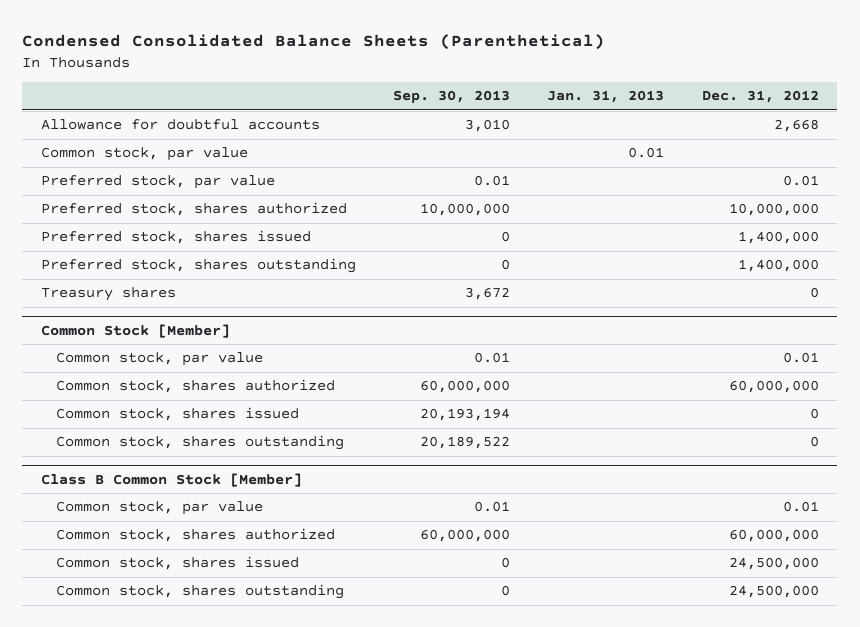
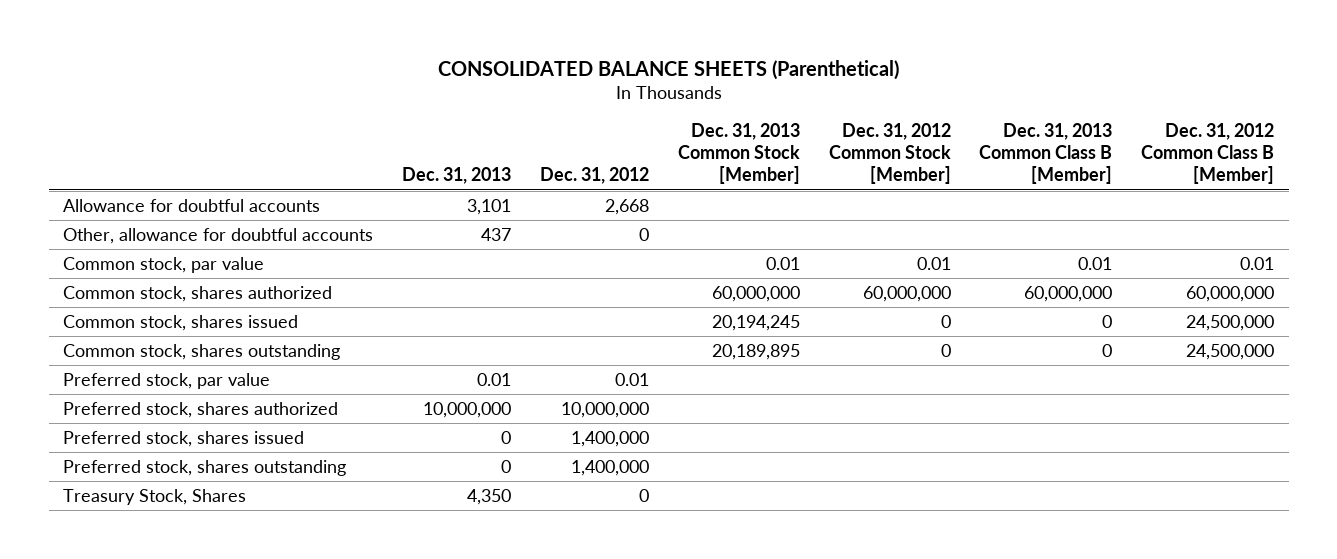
- Condensed Consolidated Balance Sheets (Parenthetical)
+ CONSOLIDATED BALANCE SHEETS (Parenthetical)
- | Sep. 30, 2013 | Jan. 31, 2013 | Dec. 31, 2012
+ | Dec. 31, 2013 | Dec. 31, 2012 | Dec. 31, 2013 Common Stock [Member] | Dec. 31, 2012 Common Stock [Member] | Dec. 31, 2013 Common Class B [Member] | Dec. 31, 2012 Common Class B [Member]
+ Other, allowance for doubtful accounts | 437 | 0 | | | |
+ Common stock, shares authorized | | | 60,000,000 | 60,000,000 | 60,000,000 | 60,000,000
+ Common stock, shares issued | | | 20,194,245 | 0 | 0 | 24,500,000
+ Common stock, shares outstanding | | | 20,189,895 | 0 | 0 | 24,500,000
- Treasury shares | 3,672 | | 0
- Common Stock [Member]
- Common stock, par value | 0.01 | | 0.01
- Common stock, shares authorized | 60,000,000 | | 60,000,000
- Common stock, shares issued | 20,193,194 | | 0
- Common stock, shares outstanding | 20,189,522 | | 0
- Class B Common Stock [Member]
- Common stock, par value | 0.01 | | 0.01
- Common stock, shares authorized | 60,000,000 | | 60,000,000
- Common stock, shares issued | 0 | | 24,500,000
- Common stock, shares outstanding | 0 | | 24,500,000
+ Treasury Stock, Shares | 4,350 | 0 | | | |

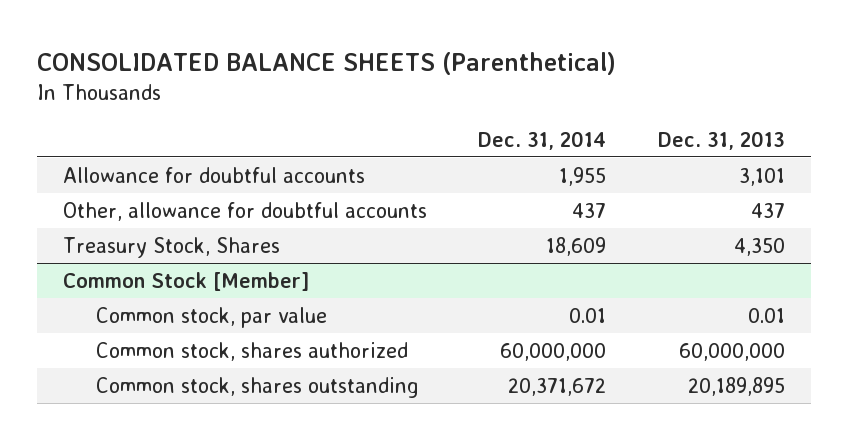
- | Dec. 31, 2013 | Dec. 31, 2012 | Dec. 31, 2013 Common Stock [Member] | Dec. 31, 2012 Common Stock [Member] | Dec. 31, 2013 Common Class B [Member] | Dec. 31, 2012 Common Class B [Member]
+ | Dec. 31, 2014 | Dec. 31, 2013
- Common stock, par value | | | 0.01 | 0.01 | 0.01 | 0.01
- Common stock, shares authorized | | | 60,000,000 | 60,000,000 | 60,000,000 | 60,000,000
- Common stock, shares issued | | | 20,194,245 | 0 | 0 | 24,500,000
- Common stock, shares outstanding | | | 20,189,895 | 0 | 0 | 24,500,000
- Preferred stock, par value | 0.01 | 0.01 | | | |
- Preferred stock, shares authorized | 10,000,000 | 10,000,000 | | | |
- Preferred stock, shares issued | 0 | 1,400,000 | | | |
- Preferred stock, shares outstanding | 0 | 1,400,000 | | | |
+ Common Stock [Member]
+ Common stock, par value | 0.01 | 0.01
+ Common stock, shares authorized | 60,000,000 | 60,000,000
+ Common stock, shares outstanding | 20,371,672 | 20,189,895

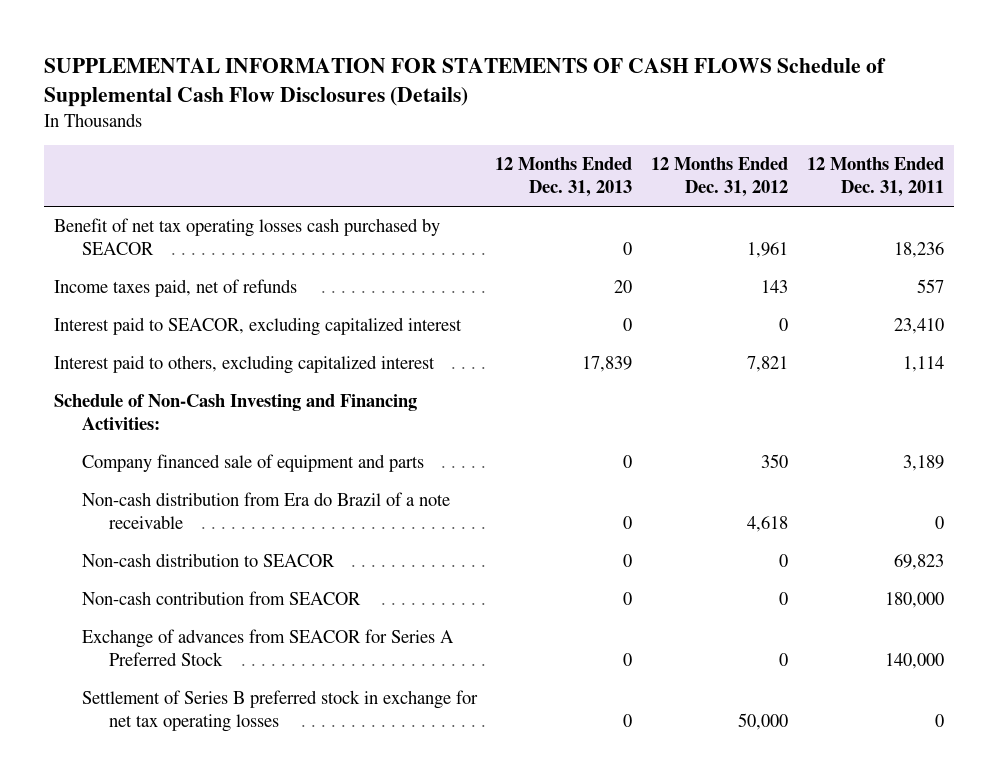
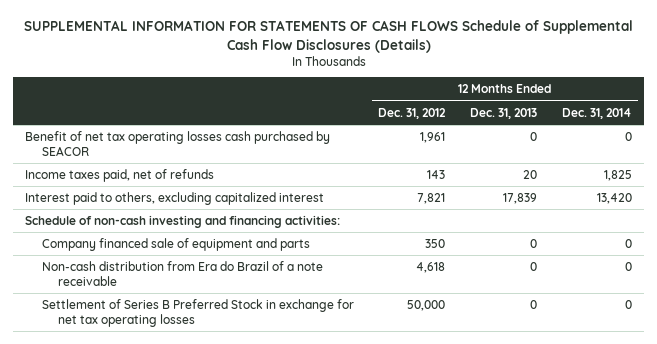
- | 12 Months Ended Dec. 31, 2013 | 12 Months Ended Dec. 31, 2012 | 12 Months Ended Dec. 31, 2011
+ | 12 Months Ended Dec. 31, 2012 | 12 Months Ended Dec. 31, 2013 | 12 Months Ended Dec. 31, 2014
- Interest paid to SEACOR, excluding capitalized interest | 0 | 0 | 23,410
- Schedule of Non-Cash Investing and Financing Activities:
+ Schedule of non-cash investing and financing activities:
- Non-cash distribution to SEACOR | 0 | 0 | 69,823
- Non-cash contribution from SEACOR | 0 | 0 | 180,000
- Exchange of advances from SEACOR for Series A Preferred Stock | 0 | 0 | 140,000
- Settlement of Series B preferred stock in exchange for net tax operating losses | 0 | 50,000 | 0
+ Settlement of Series B Preferred Stock in exchange for net tax operating losses | 50,000 | 0 | 0

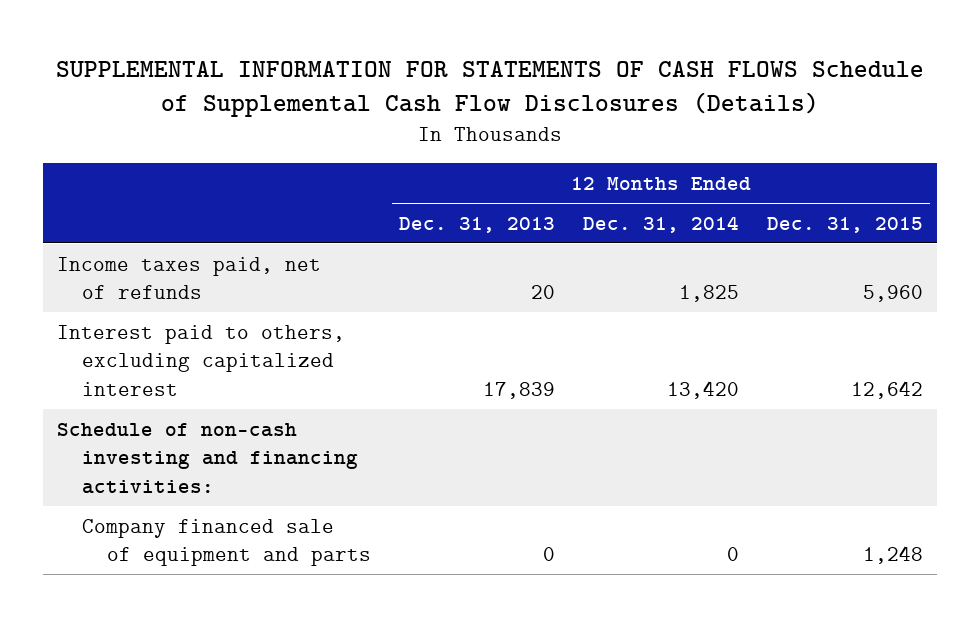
- | 12 Months Ended Dec. 31, 2012 | 12 Months Ended Dec. 31, 2013 | 12 Months Ended Dec. 31, 2014
+ | 12 Months Ended Dec. 31, 2013 | 12 Months Ended Dec. 31, 2014 | 12 Months Ended Dec. 31, 2015
- Benefit of net tax operating losses cash purchased by SEACOR | 1,961 | 0 | 0
- Non-cash distribution from Era do Brazil of a note receivable | 4,618 | 0 | 0
- Settlement of Series B Preferred Stock in exchange for net tax operating losses | 50,000 | 0 | 0

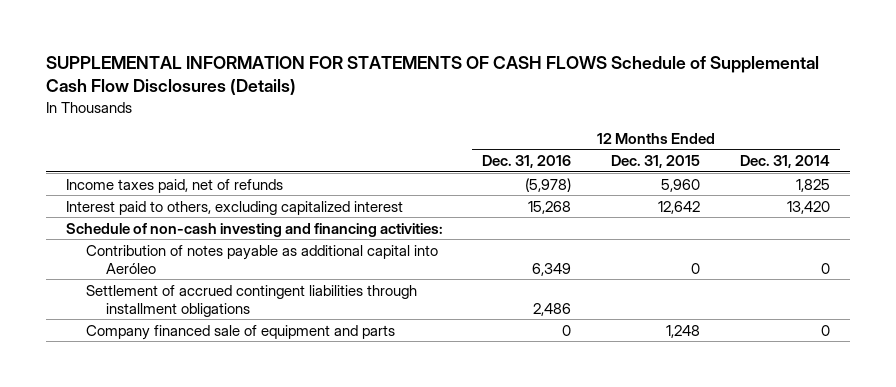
- | 12 Months Ended Dec. 31, 2013 | 12 Months Ended Dec. 31, 2014 | 12 Months Ended Dec. 31, 2015
+ | 12 Months Ended Dec. 31, 2016 | 12 Months Ended Dec. 31, 2015 | 12 Months Ended Dec. 31, 2014
+ Contribution of notes payable as additional capital into Aeróleo | 6,349 | 0 | 0
+ Settlement of accrued contingent liabilities through installment obligations | 2,486 | |

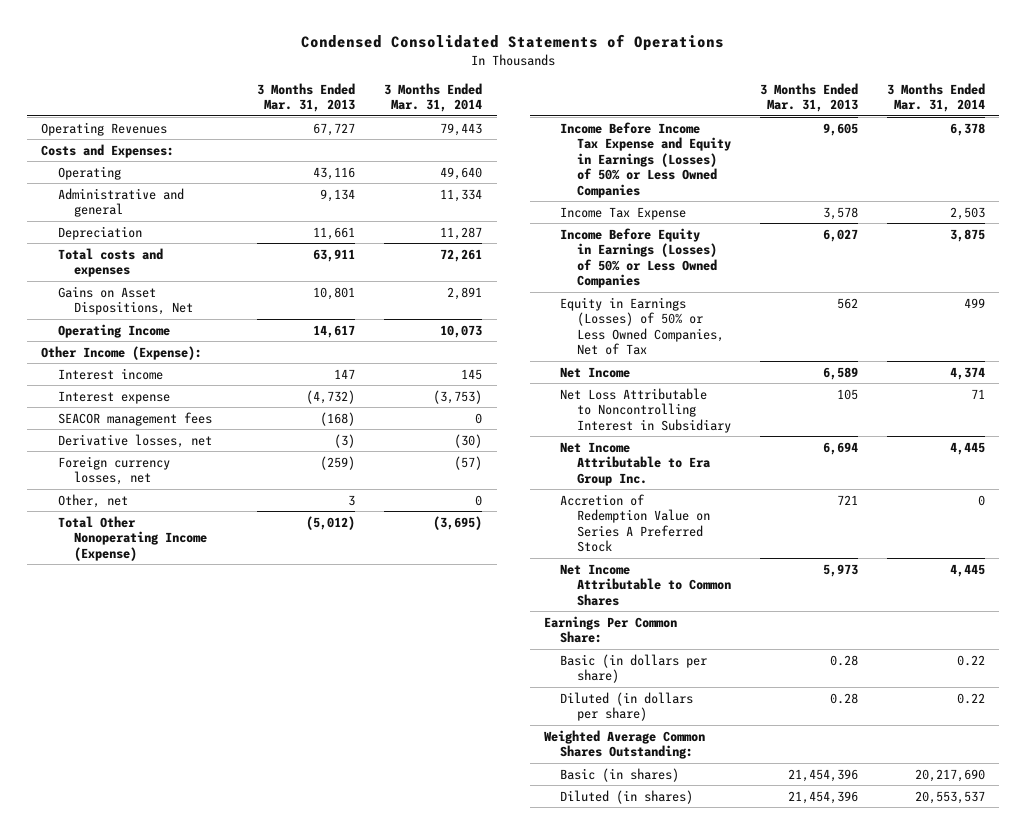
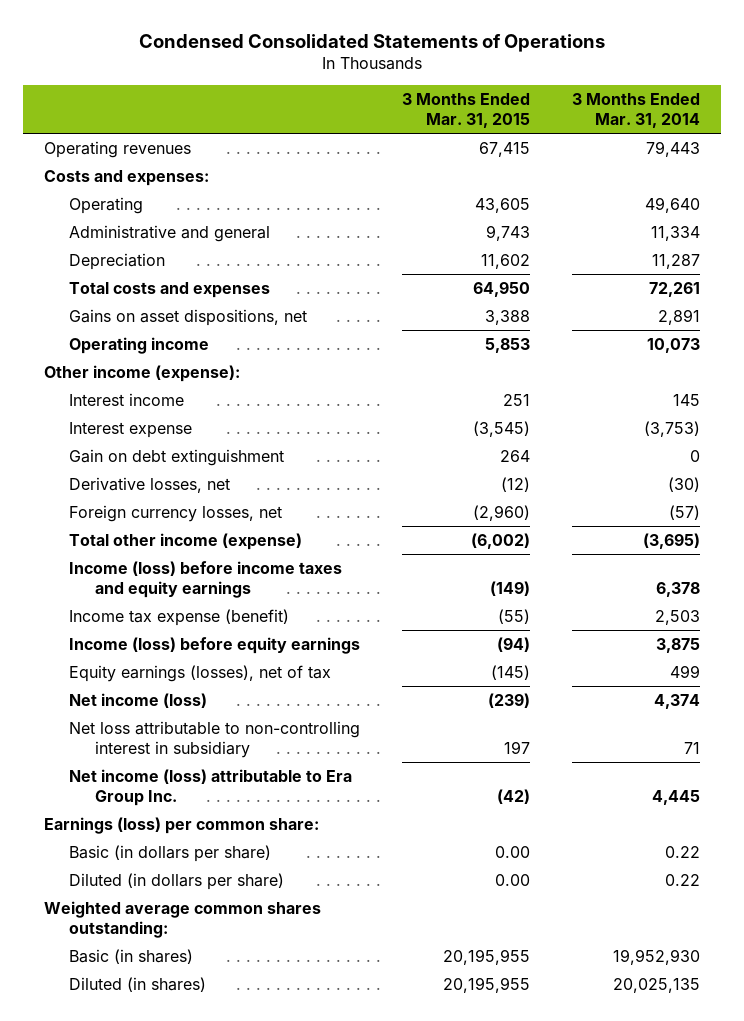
- | 3 Months Ended Mar. 31, 2013 | 3 Months Ended Mar. 31, 2014
+ | 3 Months Ended Mar. 31, 2015 | 3 Months Ended Mar. 31, 2014
- Operating Revenues | 67,727 | 79,443
- Costs and Expenses:
+ Operating revenues | 67,415 | 79,443
+ Costs and expenses:
- Gains on Asset Dispositions, Net | 10,801 | 2,891
- Operating Income | 14,617 | 10,073
- Other Income (Expense):
+ Gains on asset dispositions, net | 3,388 | 2,891
+ Operating income | 5,853 | 10,073
+ Other income (expense):
- SEACOR management fees | (168) | 0
+ Gain on debt extinguishment | 264 | 0
- Other, net | 3 | 0
- Total Other Nonoperating Income (Expense) | (5,012) | (3,695)
- Income Before Income Tax Expense and Equity in Earnings (Losses) of 50% or Less Owned Companies | 9,605 | 6,378
- Income Tax Expense | 3,578 | 2,503
- Income Before Equity in Earnings (Losses) of 50% or Less Owned Companies | 6,027 | 3,875
- Equity in Earnings (Losses) of 50% or Less Owned Companies, Net of Tax | 562 | 499
- Net Income | 6,589 | 4,374
- Net Loss Attributable to Noncontrolling Interest in Subsidiary | 105 | 71
- Net Income Attributable to Era Group Inc. | 6,694 | 4,445
- Accretion of Redemption Value on Series A Preferred Stock | 721 | 0
- Net Income Attributable to Common Shares | 5,973 | 4,445
- Earnings Per Common Share:
+ Total other income (expense) | (6,002) | (3,695)
+ Income (loss) before income taxes and equity earnings | (149) | 6,378
+ Income tax expense (benefit) | (55) | 2,503
+ Income (loss) before equity earnings | (94) | 3,875
+ Equity earnings (losses), net of tax | (145) | 499
+ Net income (loss) | (239) | 4,374
+ Net loss attributable to non-controlling interest in subsidiary | 197 | 71
+ Net income (loss) attributable to Era Group Inc. | (42) | 4,445
+ Earnings (loss) per common share:
- Weighted Average Common Shares Outstanding:
- Basic (in shares) | 21,454,396 | 20,217,690
- Diluted (in shares) | 21,454,396 | 20,553,537
+ Weighted average common shares outstanding:
+ Basic (in shares) | 20,195,955 | 19,952,930
+ Diluted (in shares) | 20,195,955 | 20,025,135

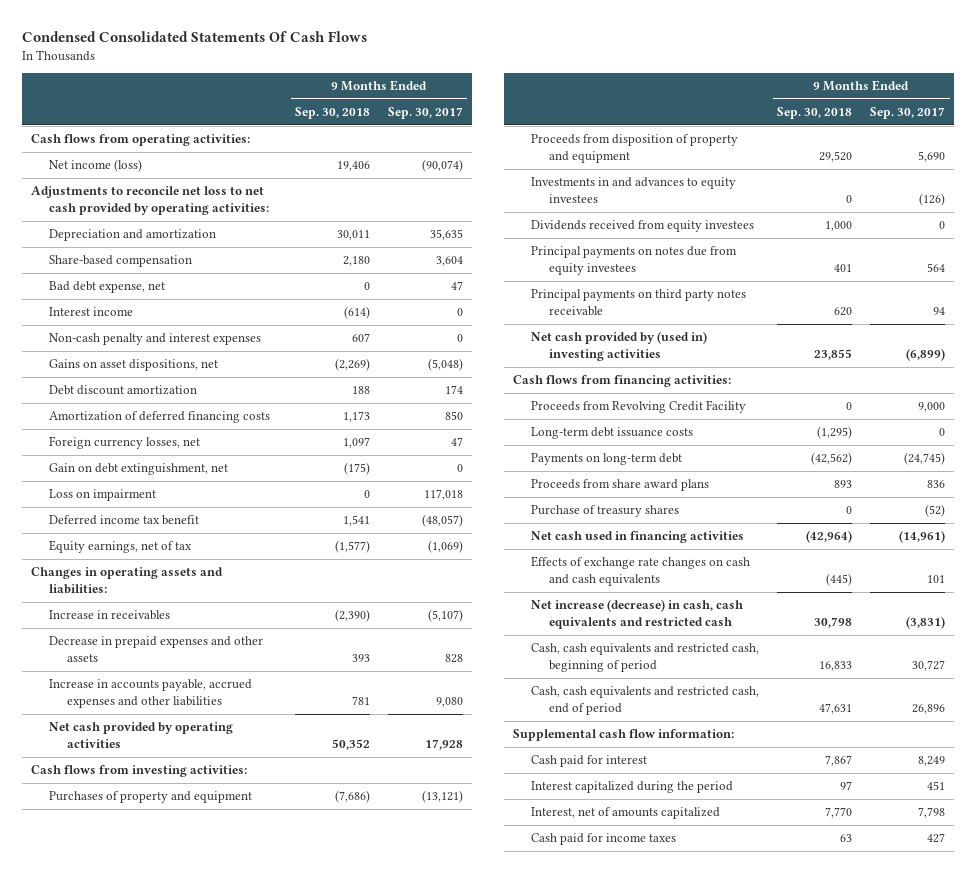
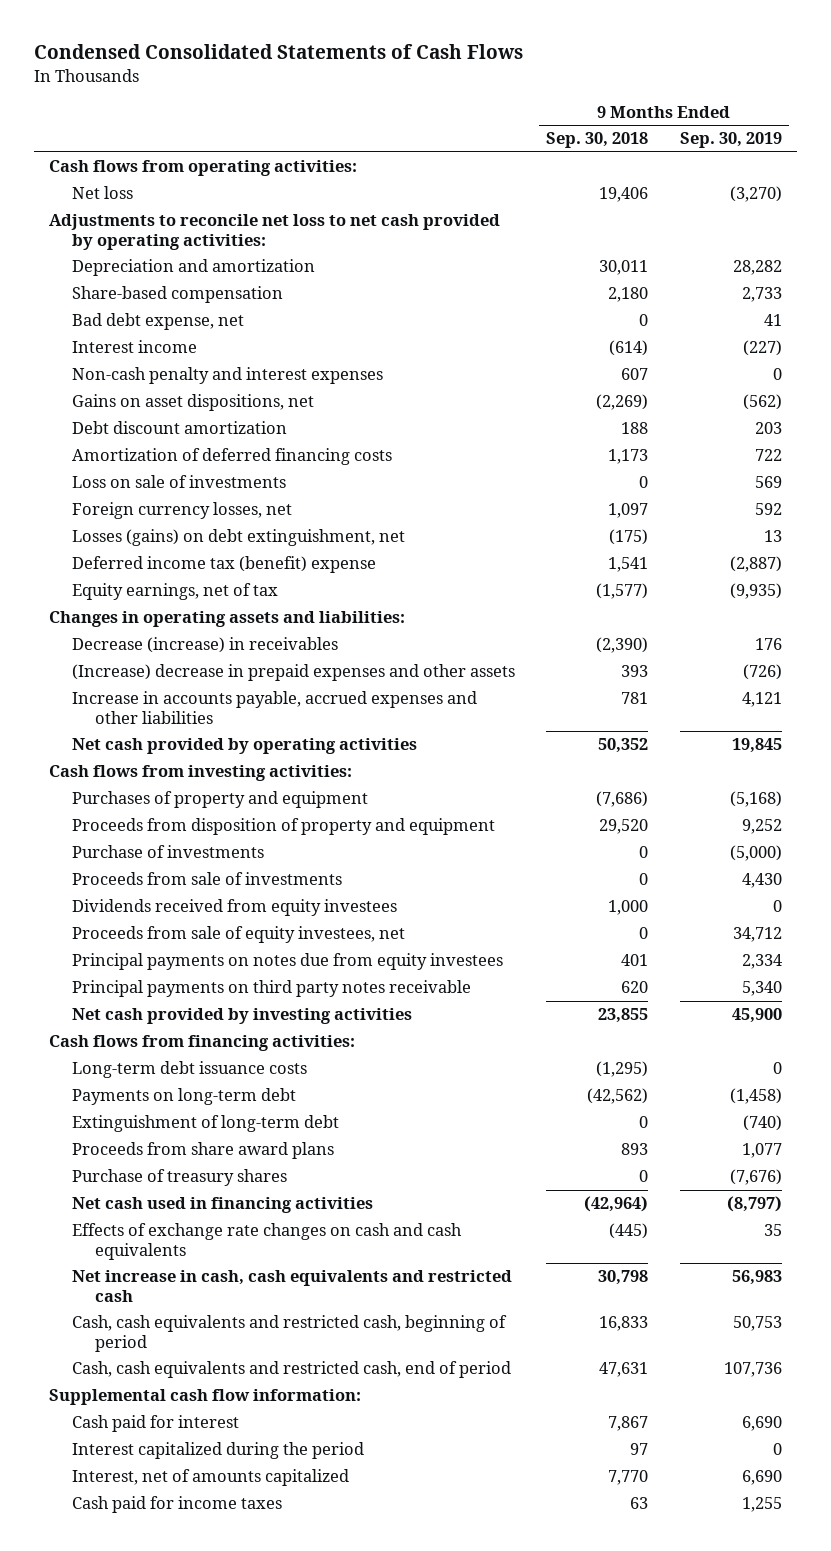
- Condensed Consolidated Statements Of Cash Flows
+ Condensed Consolidated Statements of Cash Flows
- | 9 Months Ended Sep. 30, 2018 | 9 Months Ended Sep. 30, 2017
+ | 9 Months Ended Sep. 30, 2018 | 9 Months Ended Sep. 30, 2019
- Net income (loss) | 19,406 | (90,074)
+ Net loss | 19,406 | (3,270)
+ Loss on sale of investments | 0 | 569
- Gain on debt extinguishment, net | (175) | 0
- Loss on impairment | 0 | 117,018
- Deferred income tax benefit | 1,541 | (48,057)
+ Losses (gains) on debt extinguishment, net | (175) | 13
+ Deferred income tax (benefit) expense | 1,541 | (2,887)
- Increase in receivables | (2,390) | (5,107)
- Decrease in prepaid expenses and other assets | 393 | 828
+ Decrease (increase) in receivables | (2,390) | 176
+ (Increase) decrease in prepaid expenses and other assets | 393 | (726)
- Investments in and advances to equity investees | 0 | (126)
+ Purchase of investments | 0 | (5,000)
+ Proceeds from sale of investments | 0 | 4,430
+ Proceeds from sale of equity investees, net | 0 | 34,712
- Net cash provided by (used in) investing activities | 23,855 | (6,899)
+ Net cash provided by investing activities | 23,855 | 45,900
- Proceeds from Revolving Credit Facility | 0 | 9,000
+ Extinguishment of long-term debt | 0 | (740)
- Net increase (decrease) in cash, cash equivalents and restricted cash | 30,798 | (3,831)
+ Net increase in cash, cash equivalents and restricted cash | 30,798 | 56,983

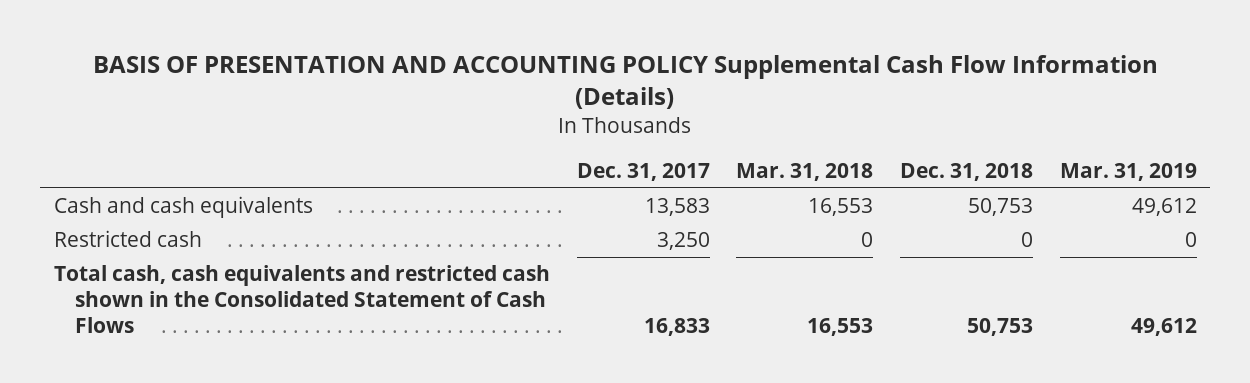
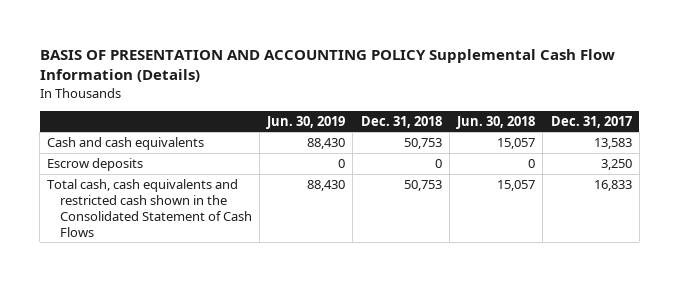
- | Dec. 31, 2017 | Mar. 31, 2018 | Dec. 31, 2018 | Mar. 31, 2019
+ | Jun. 30, 2019 | Dec. 31, 2018 | Jun. 30, 2018 | Dec. 31, 2017
- Restricted cash | 3,250 | 0 | 0 | 0
+ Escrow deposits | 0 | 0 | 0 | 3,250

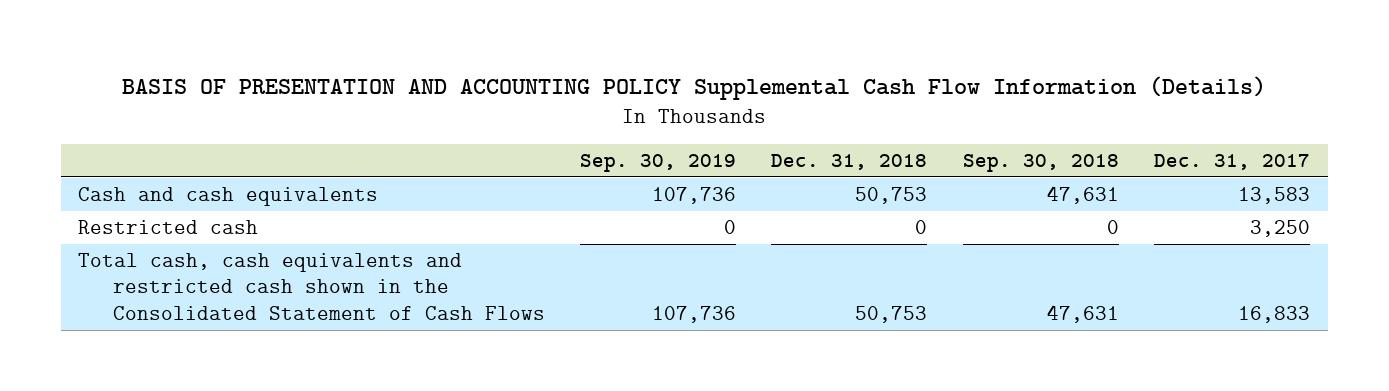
- | Jun. 30, 2019 | Dec. 31, 2018 | Jun. 30, 2018 | Dec. 31, 2017
+ | Sep. 30, 2019 | Dec. 31, 2018 | Sep. 30, 2018 | Dec. 31, 2017
- Escrow deposits | 0 | 0 | 0 | 3,250
+ Restricted cash | 0 | 0 | 0 | 3,250

